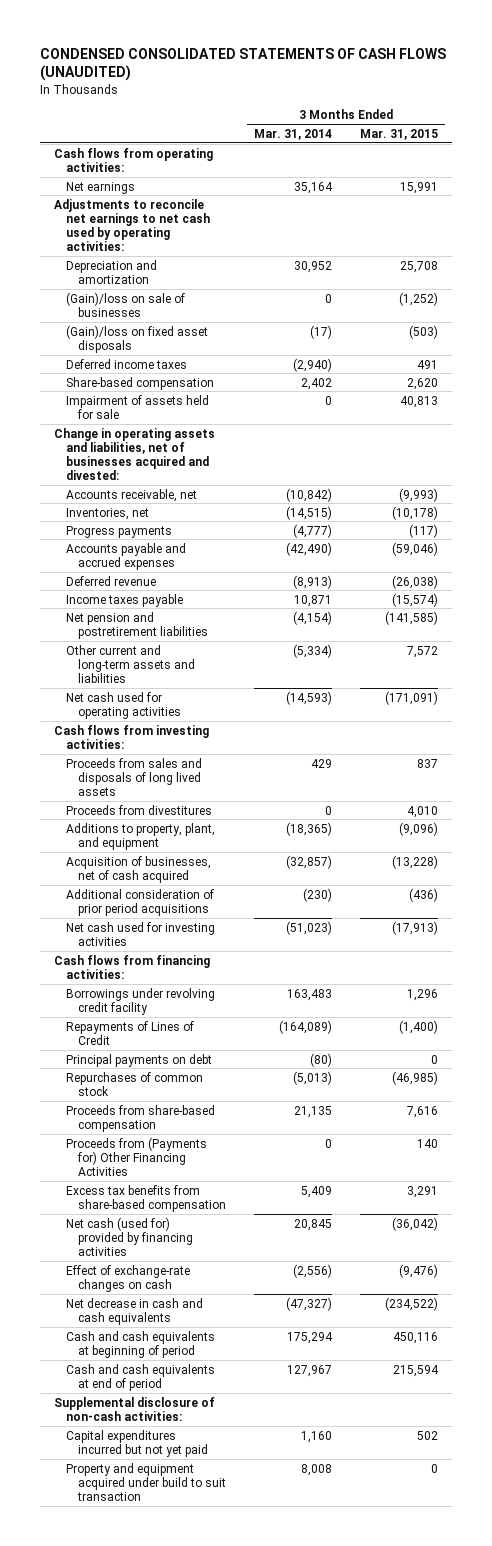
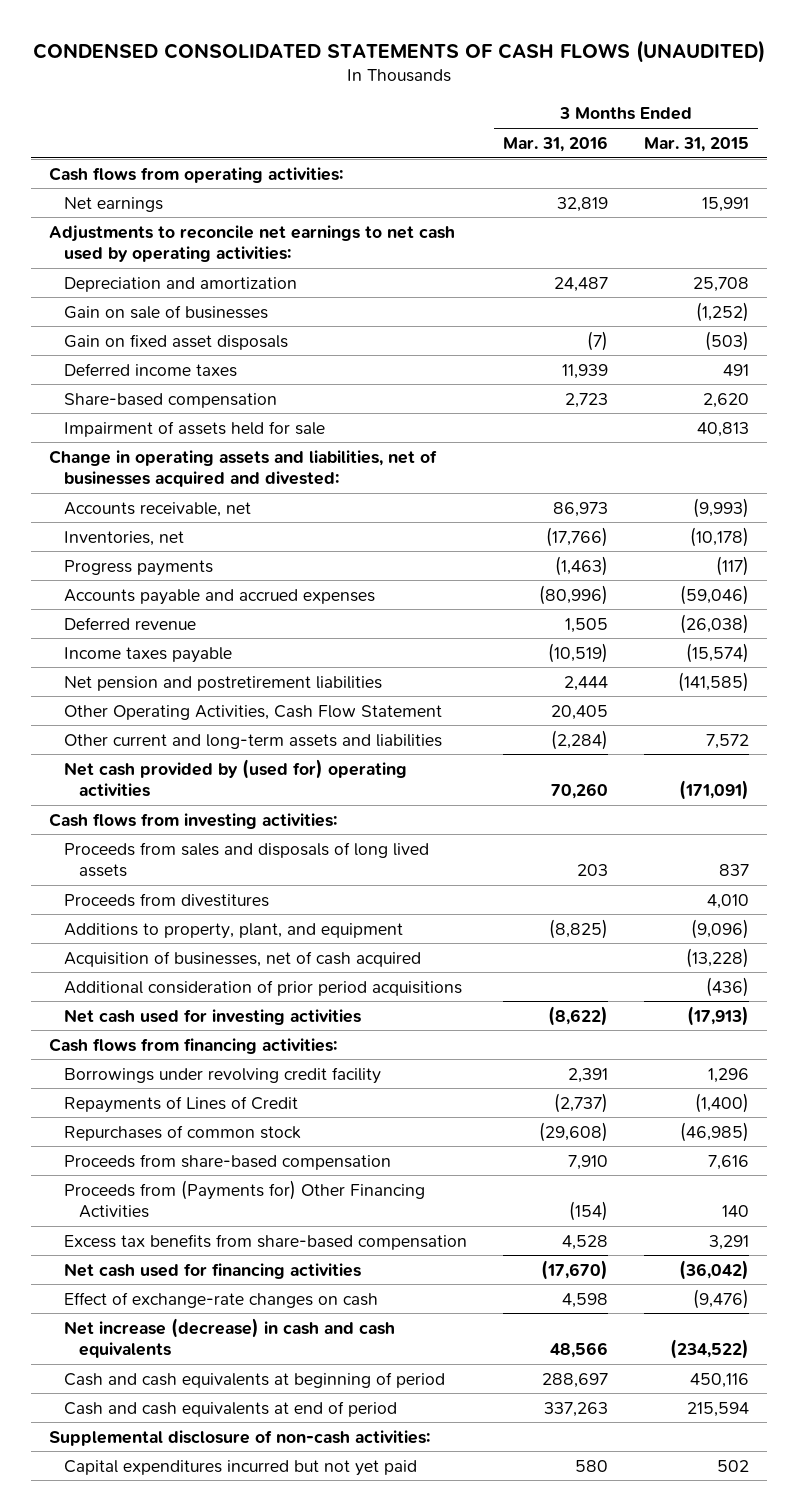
- | 3 Months Ended Mar. 31, 2014 | 3 Months Ended Mar. 31, 2015
+ | 3 Months Ended Mar. 31, 2016 | 3 Months Ended Mar. 31, 2015
- (Gain)/loss on sale of businesses | 0 | (1,252)
- (Gain)/loss on fixed asset disposals | (17) | (503)
+ Gain on sale of businesses | | (1,252)
+ Gain on fixed asset disposals | (7) | (503)
+ Other Operating Activities, Cash Flow Statement | 20,405 |
- Net cash used for operating activities | (14,593) | (171,091)
+ Net cash provided by (used for) operating activities | 70,260 | (171,091)
- Principal payments on debt | (80) | 0
- Net cash (used for) provided by financing activities | 20,845 | (36,042)
+ Net cash used for financing activities | (17,670) | (36,042)
- Net decrease in cash and cash equivalents | (47,327) | (234,522)
+ Net increase (decrease) in cash and cash equivalents | 48,566 | (234,522)
- Property and equipment acquired under build to suit transaction | 8,008 | 0

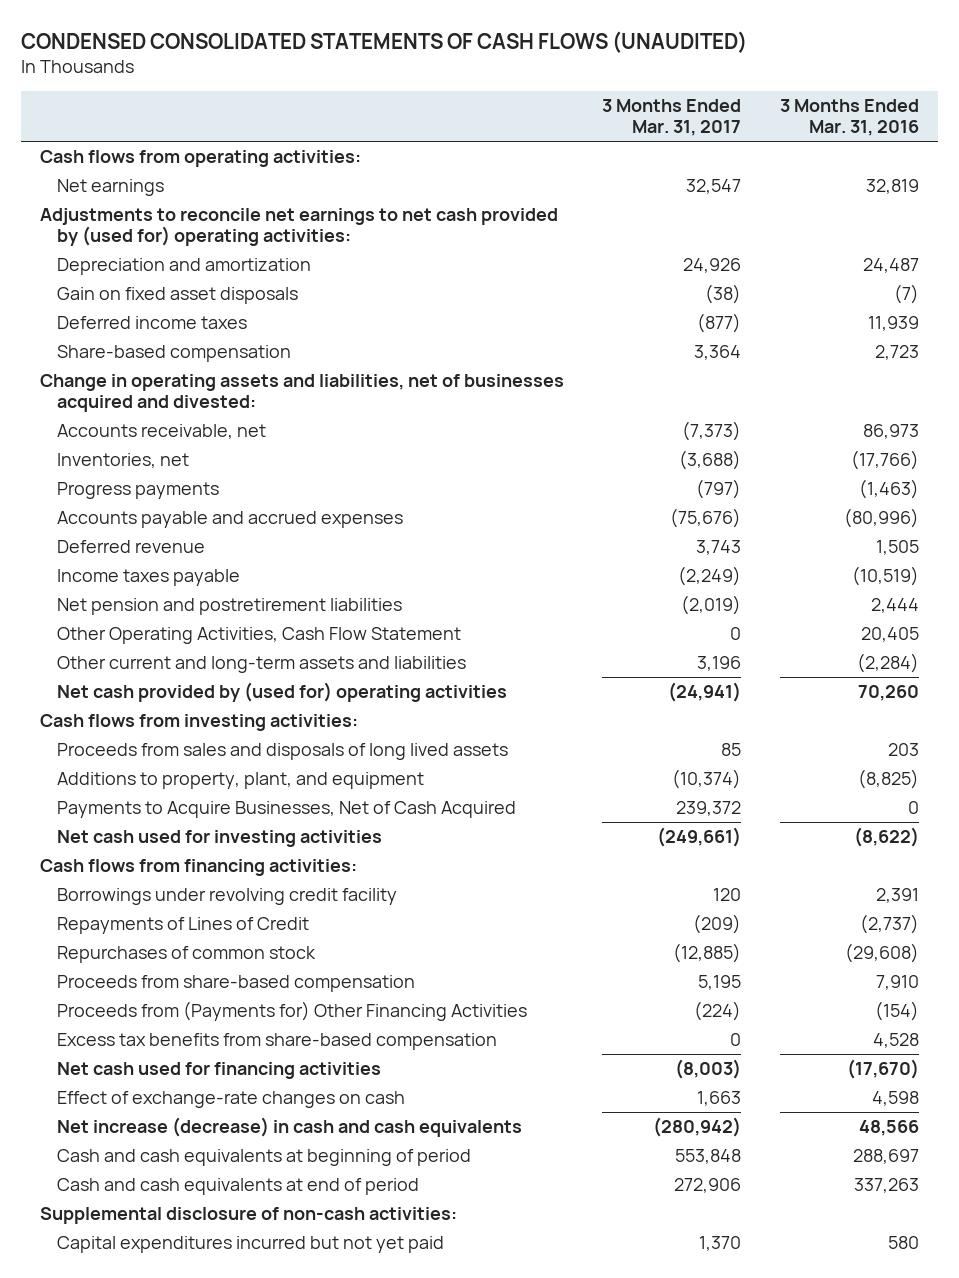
- | 3 Months Ended Mar. 31, 2016 | 3 Months Ended Mar. 31, 2015
+ | 3 Months Ended Mar. 31, 2017 | 3 Months Ended Mar. 31, 2016
- Adjustments to reconcile net earnings to net cash used by operating activities:
+ Adjustments to reconcile net earnings to net cash provided by (used for) operating activities:
- Gain on sale of businesses | | (1,252)
- Impairment of assets held for sale | | 40,813
- Proceeds from divestitures | | 4,010
- Acquisition of businesses, net of cash acquired | | (13,228)
- Additional consideration of prior period acquisitions | | (436)
+ Payments to Acquire Businesses, Net of Cash Acquired | 239,372 | 0

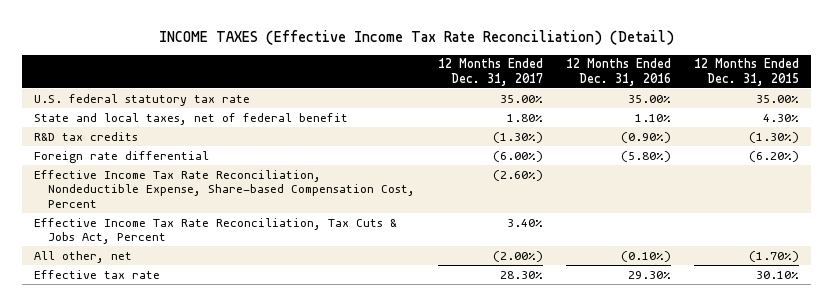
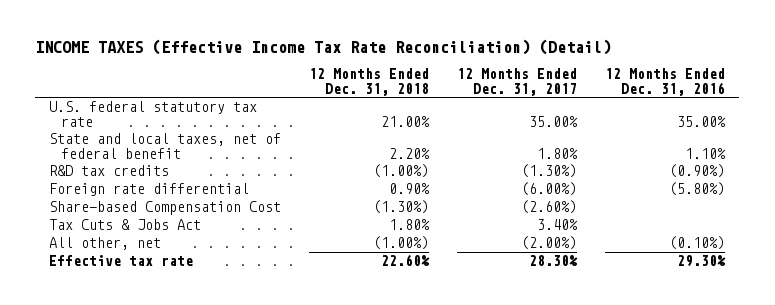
- | 12 Months Ended Dec. 31, 2017 | 12 Months Ended Dec. 31, 2016 | 12 Months Ended Dec. 31, 2015
+ | 12 Months Ended Dec. 31, 2018 | 12 Months Ended Dec. 31, 2017 | 12 Months Ended Dec. 31, 2016
- Effective Income Tax Rate Reconciliation, Nondeductible Expense, Share-based Compensation Cost, Percent | (2.60%) | |
- Effective Income Tax Rate Reconciliation, Tax Cuts & Jobs Act, Percent | 3.40% | |
+ Share-based Compensation Cost | (1.30%) | (2.60%) |
+ Tax Cuts & Jobs Act | 1.80% | 3.40% |

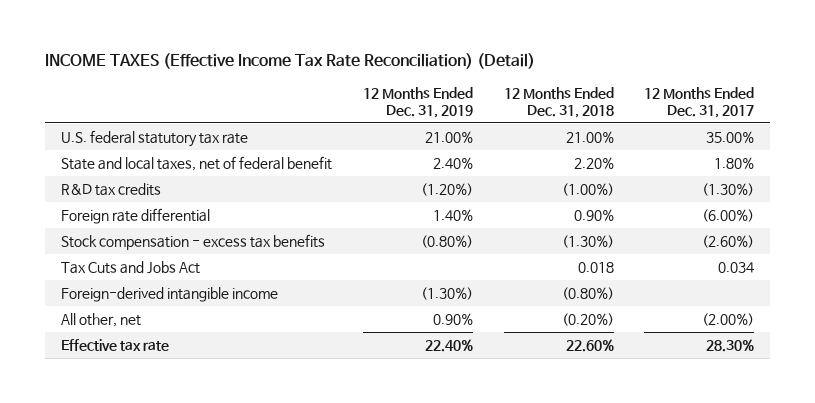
- | 12 Months Ended Dec. 31, 2018 | 12 Months Ended Dec. 31, 2017 | 12 Months Ended Dec. 31, 2016
+ | 12 Months Ended Dec. 31, 2019 | 12 Months Ended Dec. 31, 2018 | 12 Months Ended Dec. 31, 2017
- Share-based Compensation Cost | (1.30%) | (2.60%) |
- Tax Cuts & Jobs Act | 1.80% | 3.40% |
- All other, net | (1.00%) | (2.00%) | (0.10%)
+ Stock compensation - excess tax benefits | (0.80%) | (1.30%) | (2.60%)
+ Tax Cuts and Jobs Act | | 0.018 | 0.034
+ Foreign-derived intangible income | (1.30%) | (0.80%) |
+ All other, net | 0.90% | (0.20%) | (2.00%)

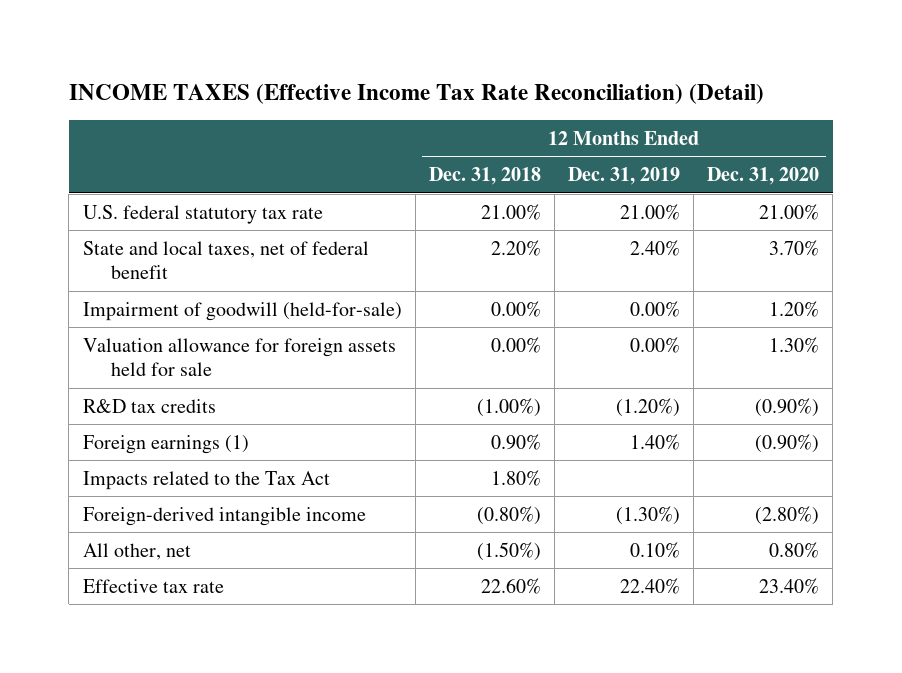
- | 12 Months Ended Dec. 31, 2019 | 12 Months Ended Dec. 31, 2018 | 12 Months Ended Dec. 31, 2017
+ | 12 Months Ended Dec. 31, 2018 | 12 Months Ended Dec. 31, 2019 | 12 Months Ended Dec. 31, 2020
+ Impairment of goodwill (held-for-sale) | 0.00% | 0.00% | 1.20%
+ Valuation allowance for foreign assets held for sale | 0.00% | 0.00% | 1.30%
- Foreign rate differential | 1.40% | 0.90% | (6.00%)
- Stock compensation - excess tax benefits | (0.80%) | (1.30%) | (2.60%)
- Tax Cuts and Jobs Act | | 0.018 | 0.034
+ Foreign earnings (1) | 0.90% | 1.40% | (0.90%)
+ Impacts related to the Tax Act | 1.80% | |
- All other, net | 0.90% | (0.20%) | (2.00%)
+ All other, net | (1.50%) | 0.10% | 0.80%

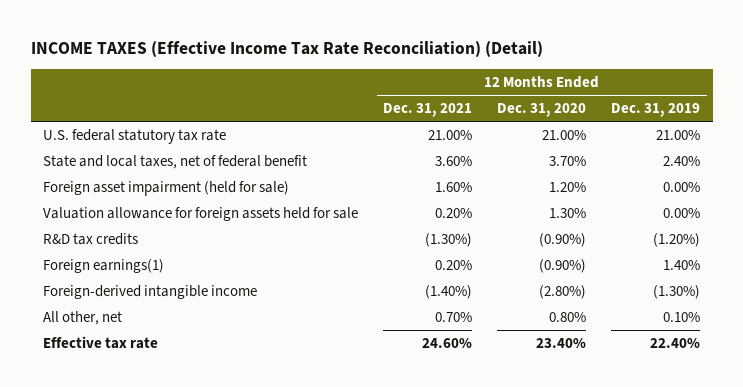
- | 12 Months Ended Dec. 31, 2018 | 12 Months Ended Dec. 31, 2019 | 12 Months Ended Dec. 31, 2020
+ | 12 Months Ended Dec. 31, 2021 | 12 Months Ended Dec. 31, 2020 | 12 Months Ended Dec. 31, 2019
- Impairment of goodwill (held-for-sale) | 0.00% | 0.00% | 1.20%
+ Foreign asset impairment (held for sale) | 1.60% | 1.20% | 0.00%
- Foreign earnings (1) | 0.90% | 1.40% | (0.90%)
- Impacts related to the Tax Act | 1.80% | |
+ Foreign earnings(1) | 0.20% | (0.90%) | 1.40%

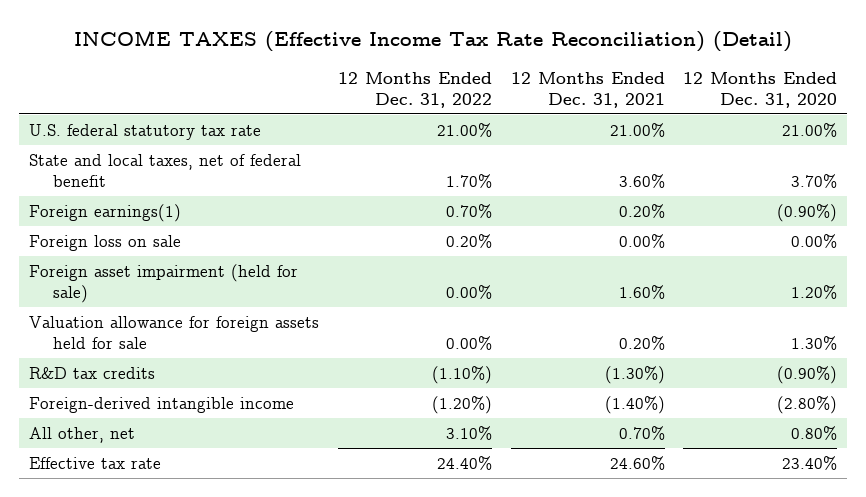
- | 12 Months Ended Dec. 31, 2021 | 12 Months Ended Dec. 31, 2020 | 12 Months Ended Dec. 31, 2019
+ | 12 Months Ended Dec. 31, 2022 | 12 Months Ended Dec. 31, 2021 | 12 Months Ended Dec. 31, 2020
moved up: Foreign earnings(1) | 0.70% | 0.20% | (0.90%)
+ Foreign loss on sale | 0.20% | 0.00% | 0.00%

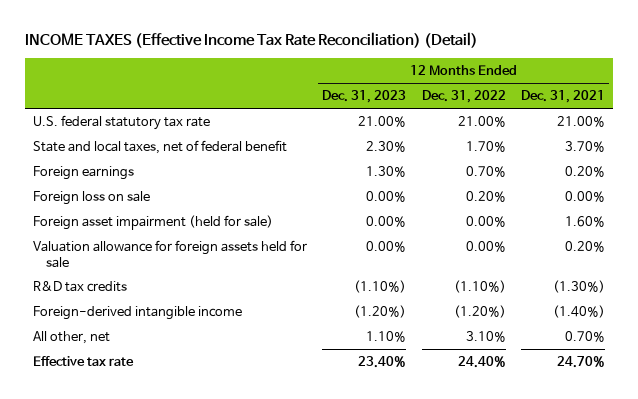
- | 12 Months Ended Dec. 31, 2022 | 12 Months Ended Dec. 31, 2021 | 12 Months Ended Dec. 31, 2020
+ | 12 Months Ended Dec. 31, 2023 | 12 Months Ended Dec. 31, 2022 | 12 Months Ended Dec. 31, 2021
- State and local taxes, net of federal benefit | 1.70% | 3.60% | 3.70%
- Foreign earnings(1) | 0.70% | 0.20% | (0.90%)
+ State and local taxes, net of federal benefit | 2.30% | 1.70% | 3.70%
+ Foreign earnings | 1.30% | 0.70% | 0.20%
- Effective tax rate | 24.40% | 24.60% | 23.40%
+ Effective tax rate | 23.40% | 24.40% | 24.70%

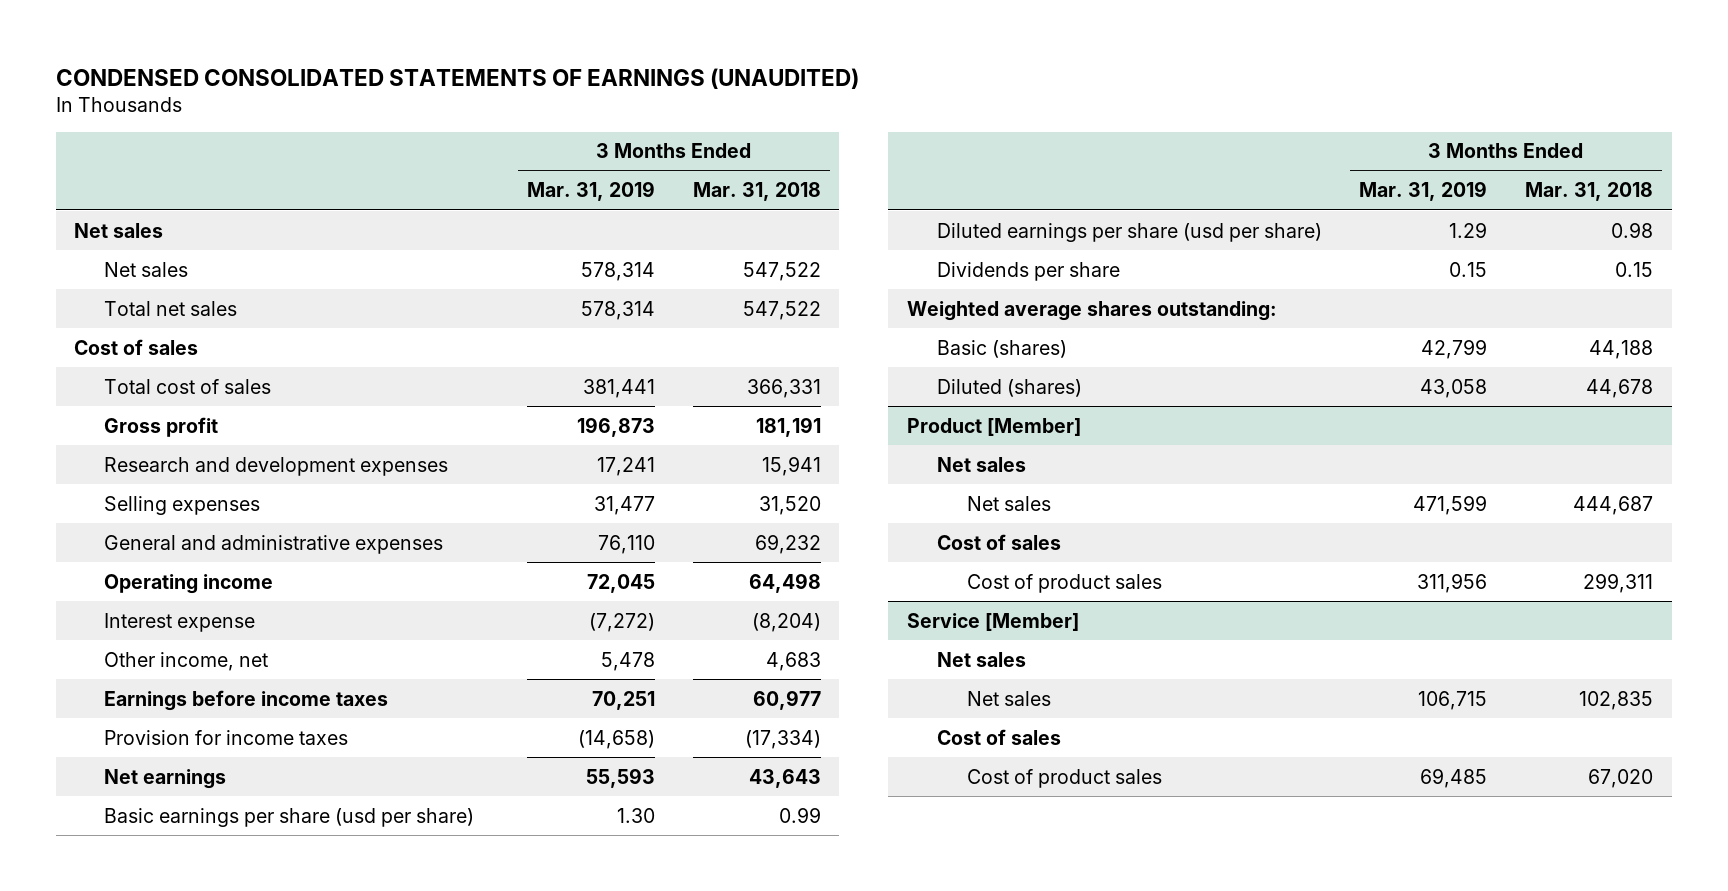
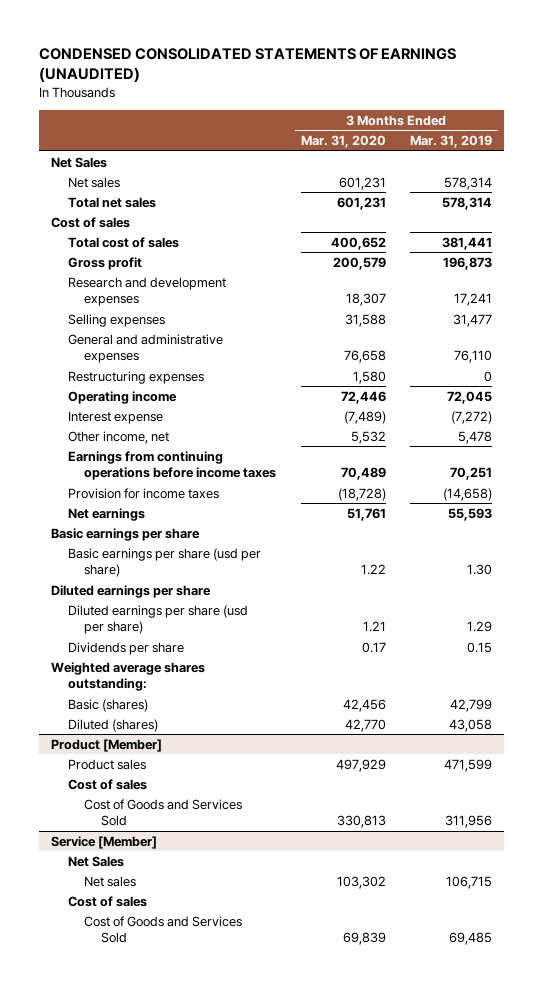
- | 3 Months Ended Mar. 31, 2019 | 3 Months Ended Mar. 31, 2018
+ | 3 Months Ended Mar. 31, 2020 | 3 Months Ended Mar. 31, 2019
- Net sales
+ Net Sales
+ Restructuring expenses | 1,580 | 0
- Earnings before income taxes | 70,251 | 60,977
+ Earnings from continuing operations before income taxes | 70,489 | 70,251
+ Basic earnings per share
+ Diluted earnings per share
@ Product [Member]
- Net sales
- Net sales | 471,599 | 444,687
+ Product sales | 497,929 | 471,599
- Cost of product sales | 311,956 | 299,311
+ Cost of Goods and Services Sold | 330,813 | 311,956
@ Service [Member]
- Net sales
+ Net Sales
- Cost of product sales | 69,485 | 67,020
+ Cost of Goods and Services Sold | 69,839 | 69,485

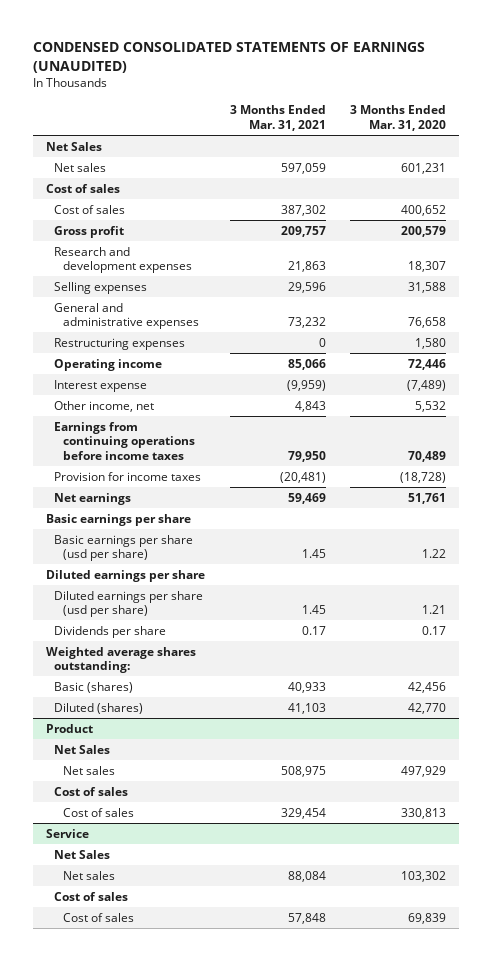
- | 3 Months Ended Mar. 31, 2020 | 3 Months Ended Mar. 31, 2019
+ | 3 Months Ended Mar. 31, 2021 | 3 Months Ended Mar. 31, 2020
- Total net sales | 601,231 | 578,314
- Total cost of sales | 400,652 | 381,441
+ Cost of sales | 387,302 | 400,652
- Product [Member]
- Product sales | 497,929 | 471,599
+ Product
+ Net Sales
+ Net sales | 508,975 | 497,929
- Cost of Goods and Services Sold | 330,813 | 311,956
- Service [Member]
+ Cost of sales | 329,454 | 330,813
+ Service
- Cost of Goods and Services Sold | 69,839 | 69,485
+ Cost of sales | 57,848 | 69,839

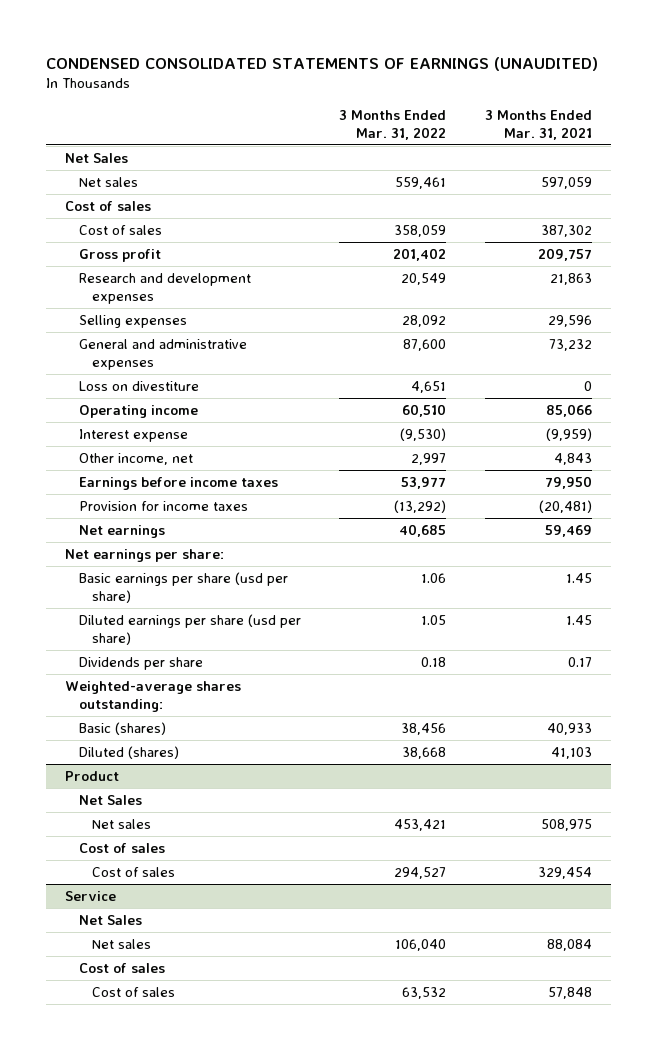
- | 3 Months Ended Mar. 31, 2021 | 3 Months Ended Mar. 31, 2020
+ | 3 Months Ended Mar. 31, 2022 | 3 Months Ended Mar. 31, 2021
- Restructuring expenses | 0 | 1,580
+ Loss on divestiture | 4,651 | 0
- Earnings from continuing operations before income taxes | 79,950 | 70,489
+ Earnings before income taxes | 53,977 | 79,950
- Basic earnings per share
+ Net earnings per share:
- Diluted earnings per share
- Weighted average shares outstanding:
+ Weighted-average shares outstanding:

